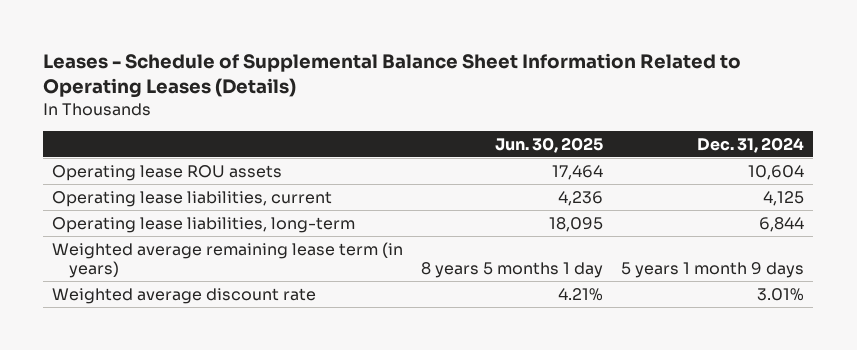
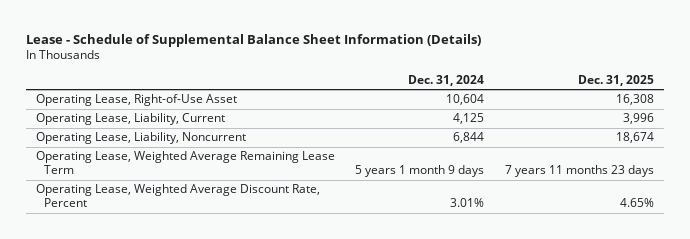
- Leases - Schedule of Supplemental Balance Sheet Information Related to Operating Leases (Details)
+ Lease - Schedule of Supplemental Balance Sheet Information (Details)
- | Jun. 30, 2025 | Dec. 31, 2024
+ | Dec. 31, 2024 | Dec. 31, 2025
- Operating lease ROU assets | 17,464 | 10,604
- Operating lease liabilities, current | 4,236 | 4,125
- Operating lease liabilities, long-term | 18,095 | 6,844
- Weighted average remaining lease term (in years) | 8 years 5 months 1 day | 5 years 1 month 9 days
- Weighted average discount rate | 4.21% | 3.01%
+ Operating Lease, Right-of-Use Asset | 10,604 | 16,308
+ Operating Lease, Liability, Current | 4,125 | 3,996
+ Operating Lease, Liability, Noncurrent | 6,844 | 18,674
+ Operating Lease, Weighted Average Remaining Lease Term | 5 years 1 month 9 days | 7 years 11 months 23 days
+ Operating Lease, Weighted Average Discount Rate, Percent | 3.01% | 4.65%

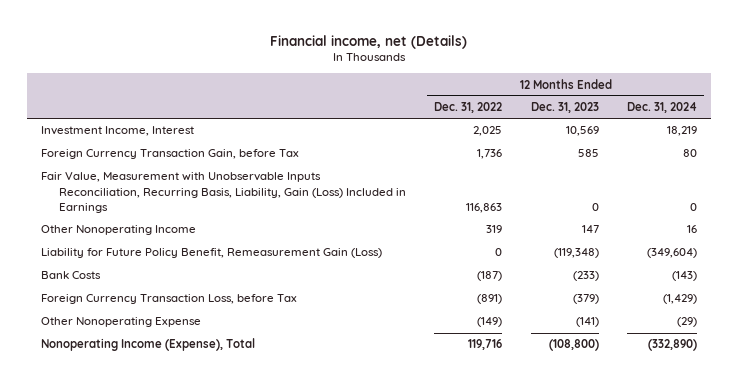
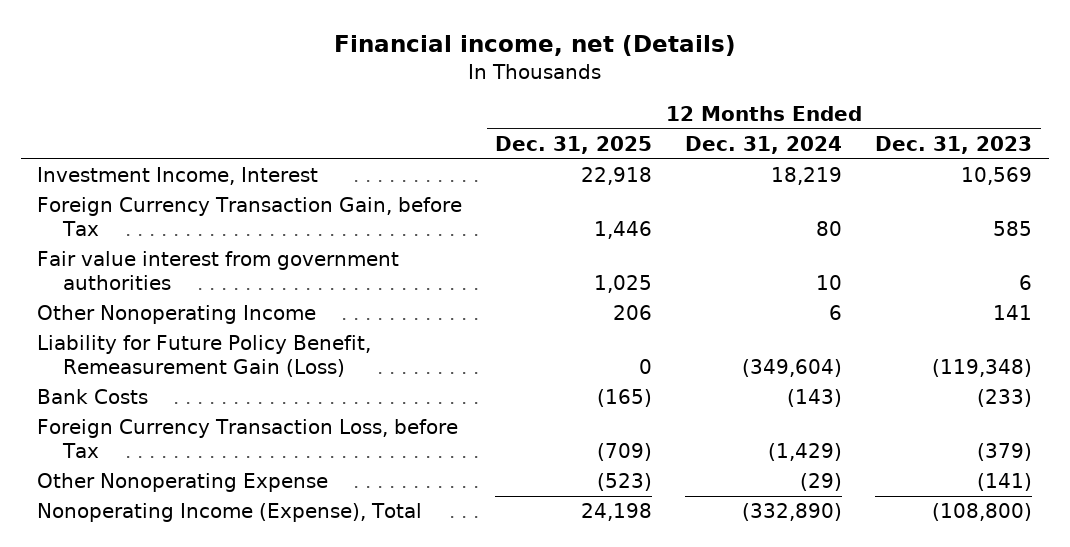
- | 12 Months Ended Dec. 31, 2022 | 12 Months Ended Dec. 31, 2023 | 12 Months Ended Dec. 31, 2024
+ | 12 Months Ended Dec. 31, 2025 | 12 Months Ended Dec. 31, 2024 | 12 Months Ended Dec. 31, 2023
- Fair Value, Measurement with Unobservable Inputs Reconciliation, Recurring Basis, Liability, Gain (Loss) Included in Earnings | 116,863 | 0 | 0
- Other Nonoperating Income | 319 | 147 | 16
+ Fair value interest from government authorities | 1,025 | 10 | 6
+ Other Nonoperating Income | 206 | 6 | 141

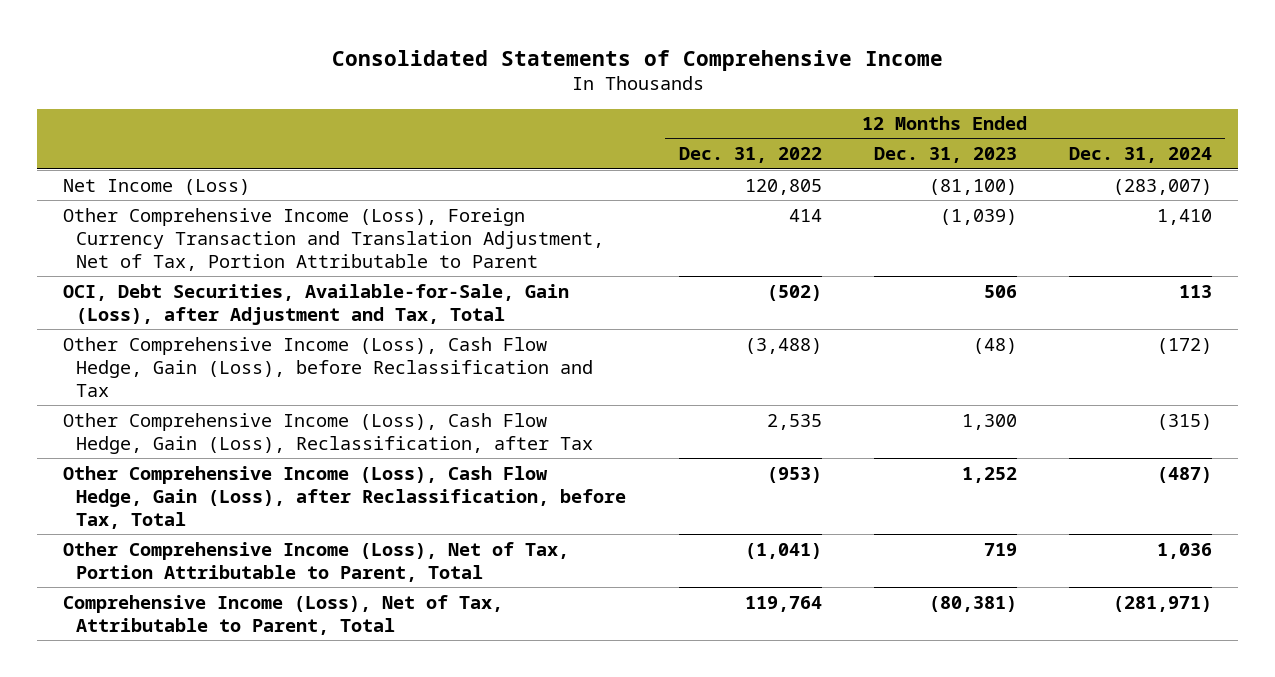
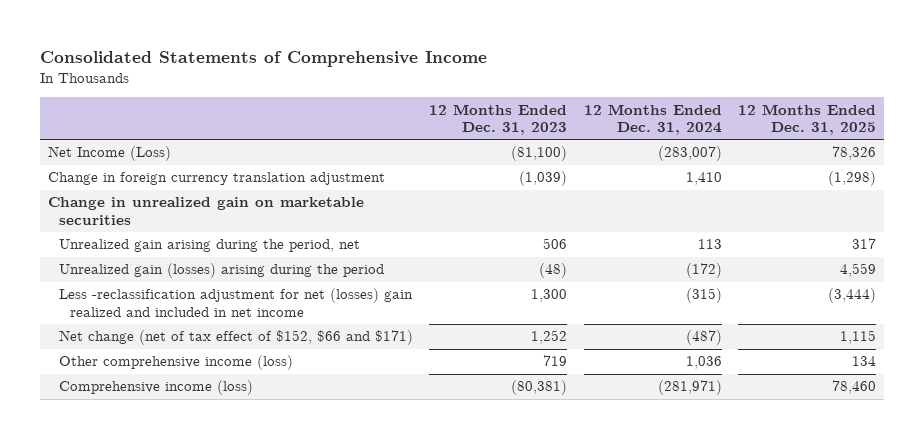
- | 12 Months Ended Dec. 31, 2022 | 12 Months Ended Dec. 31, 2023 | 12 Months Ended Dec. 31, 2024
+ | 12 Months Ended Dec. 31, 2023 | 12 Months Ended Dec. 31, 2024 | 12 Months Ended Dec. 31, 2025
- Other Comprehensive Income (Loss), Foreign Currency Transaction and Translation Adjustment, Net of Tax, Portion Attributable to Parent | 414 | (1,039) | 1,410
- OCI, Debt Securities, Available-for-Sale, Gain (Loss), after Adjustment and Tax, Total | (502) | 506 | 113
- Other Comprehensive Income (Loss), Cash Flow Hedge, Gain (Loss), before Reclassification and Tax | (3,488) | (48) | (172)
- Other Comprehensive Income (Loss), Cash Flow Hedge, Gain (Loss), Reclassification, after Tax | 2,535 | 1,300 | (315)
- Other Comprehensive Income (Loss), Cash Flow Hedge, Gain (Loss), after Reclassification, before Tax, Total | (953) | 1,252 | (487)
- Other Comprehensive Income (Loss), Net of Tax, Portion Attributable to Parent, Total | (1,041) | 719 | 1,036
- Comprehensive Income (Loss), Net of Tax, Attributable to Parent, Total | 119,764 | (80,381) | (281,971)
+ Change in foreign currency translation adjustment | (1,039) | 1,410 | (1,298)
+ Change in unrealized gain on marketable securities
+ Unrealized gain arising during the period, net | 506 | 113 | 317
+ Unrealized gain (losses) arising during the period | (48) | (172) | 4,559
+ Less -reclassification adjustment for net (losses) gain realized and included in net income | 1,300 | (315) | (3,444)
+ Net change (net of tax effect of $152, $66 and $171) | 1,252 | (487) | 1,115
+ Other comprehensive income (loss) | 719 | 1,036 | 134
+ Comprehensive income (loss) | (80,381) | (281,971) | 78,460

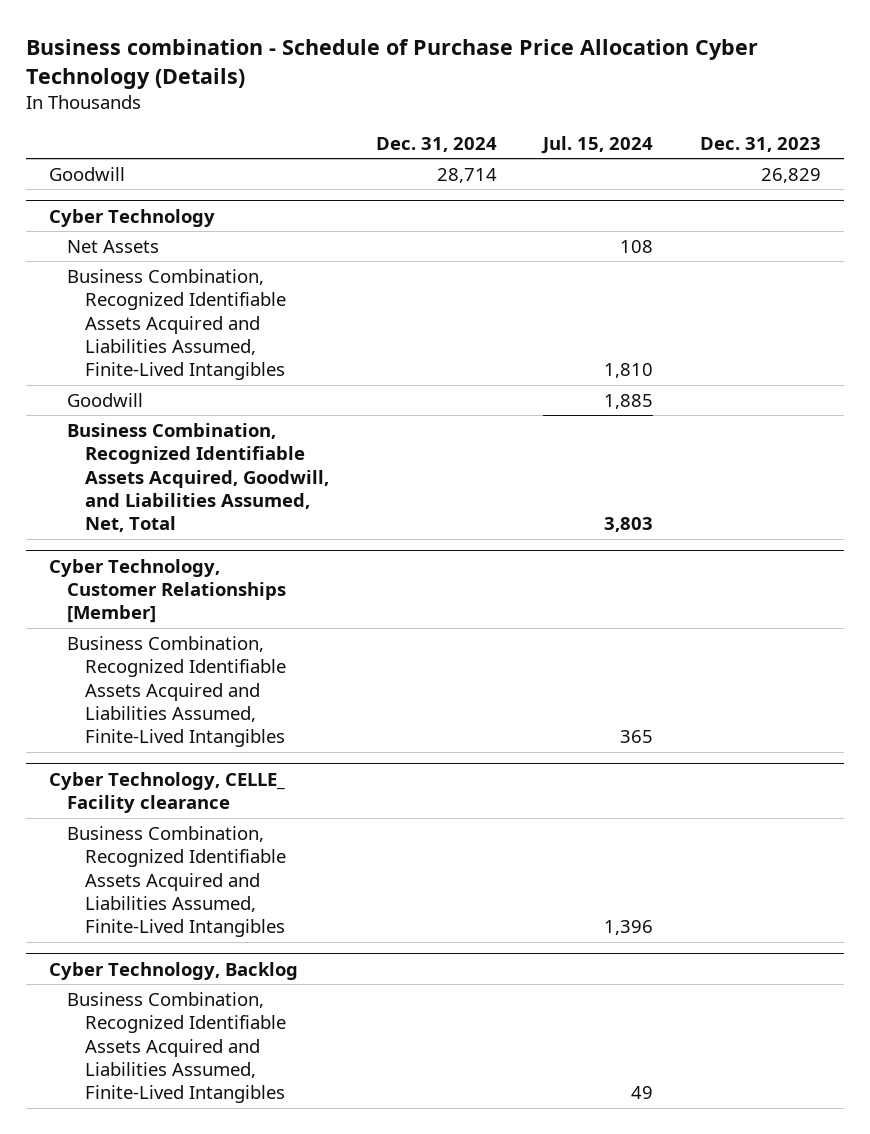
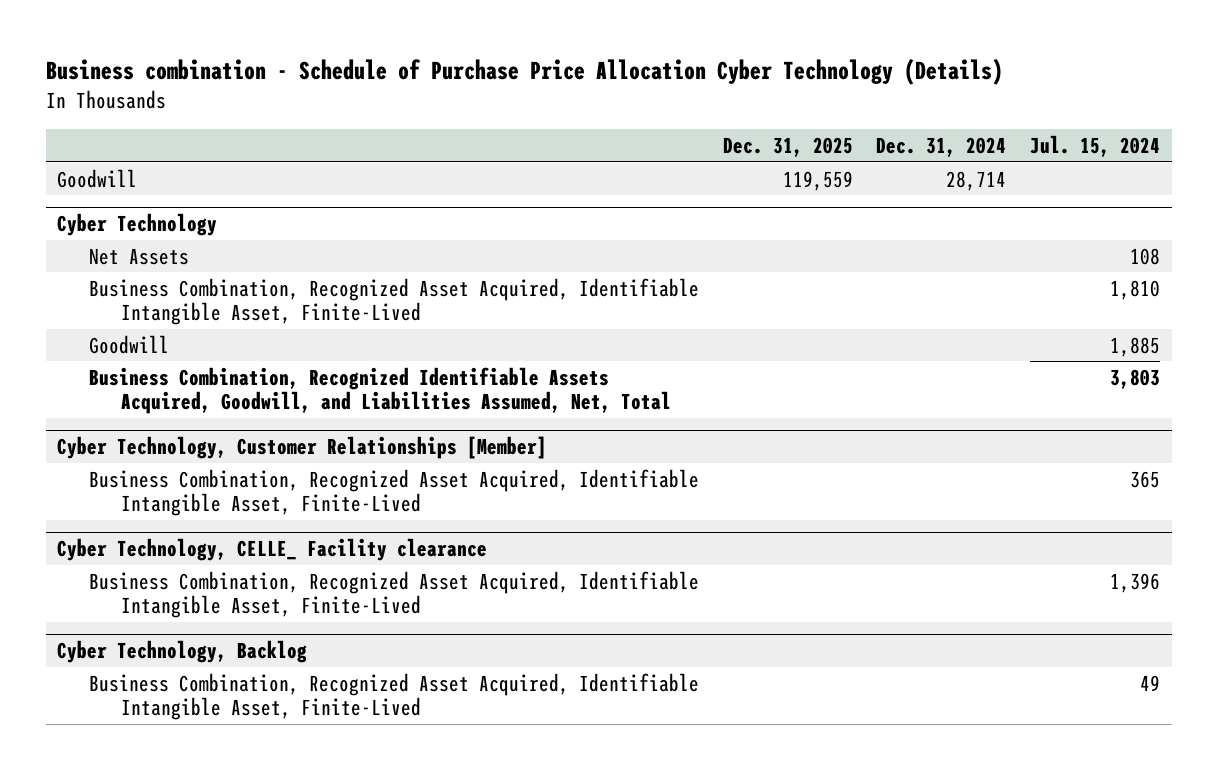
- | Dec. 31, 2024 | Jul. 15, 2024 | Dec. 31, 2023
+ | Dec. 31, 2025 | Dec. 31, 2024 | Jul. 15, 2024
@ Cyber Technology
- Business Combination, Recognized Identifiable Assets Acquired and Liabilities Assumed, Finite-Lived Intangibles | | 1,810 |
+ Business Combination, Recognized Asset Acquired, Identifiable Intangible Asset, Finite-Lived | | | 1,810
@ Cyber Technology, Customer Relationships [Member]
- Business Combination, Recognized Identifiable Assets Acquired and Liabilities Assumed, Finite-Lived Intangibles | | 365 |
+ Business Combination, Recognized Asset Acquired, Identifiable Intangible Asset, Finite-Lived | | | 365
@ Cyber Technology, CELLE_ Facility clearance
- Business Combination, Recognized Identifiable Assets Acquired and Liabilities Assumed, Finite-Lived Intangibles | | 1,396 |
+ Business Combination, Recognized Asset Acquired, Identifiable Intangible Asset, Finite-Lived | | | 1,396
@ Cyber Technology, Backlog
- Business Combination, Recognized Identifiable Assets Acquired and Liabilities Assumed, Finite-Lived Intangibles | | 49 |
+ Business Combination, Recognized Asset Acquired, Identifiable Intangible Asset, Finite-Lived | | | 49

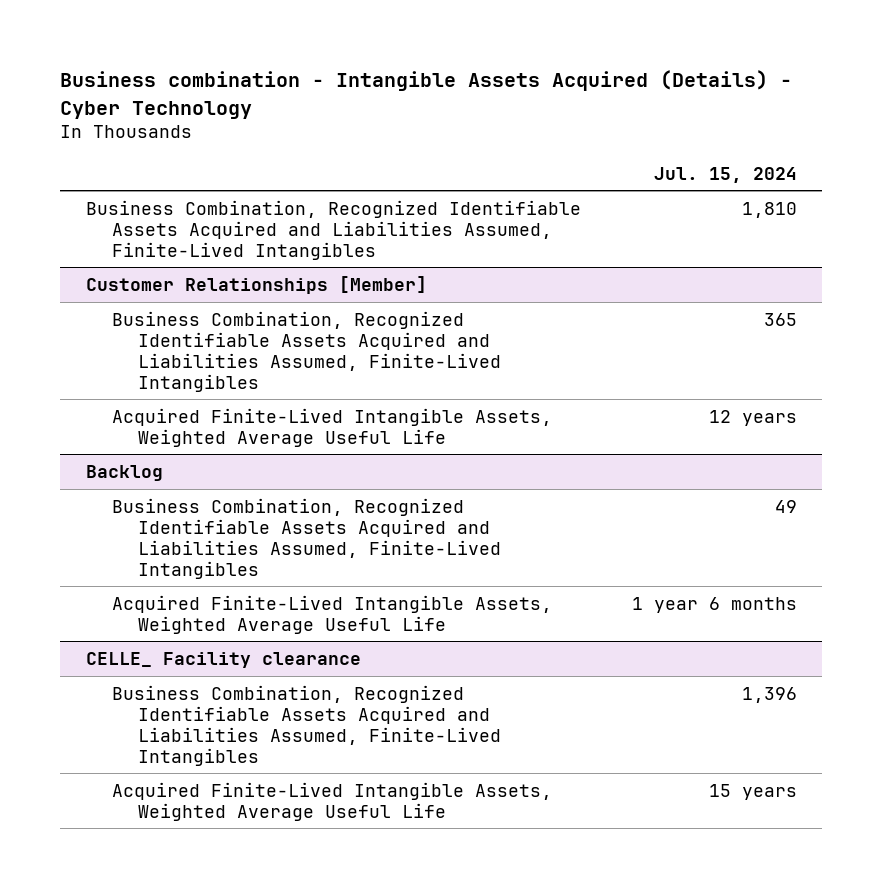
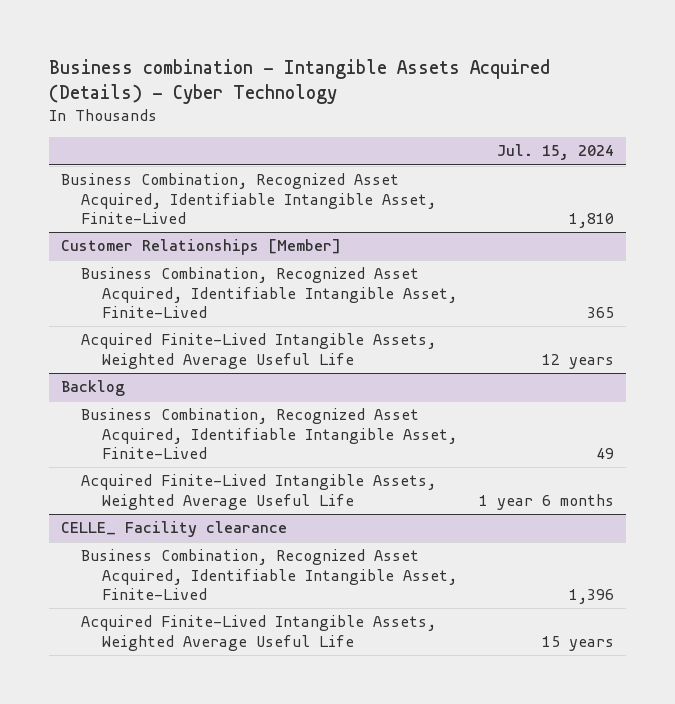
- Business Combination, Recognized Identifiable Assets Acquired and Liabilities Assumed, Finite-Lived Intangibles | 1,810
+ Business Combination, Recognized Asset Acquired, Identifiable Intangible Asset, Finite-Lived | 1,810
@ Customer Relationships [Member]
- Business Combination, Recognized Identifiable Assets Acquired and Liabilities Assumed, Finite-Lived Intangibles | 365
+ Business Combination, Recognized Asset Acquired, Identifiable Intangible Asset, Finite-Lived | 365
@ Backlog
- Business Combination, Recognized Identifiable Assets Acquired and Liabilities Assumed, Finite-Lived Intangibles | 49
+ Business Combination, Recognized Asset Acquired, Identifiable Intangible Asset, Finite-Lived | 49
@ CELLE_ Facility clearance
- Business Combination, Recognized Identifiable Assets Acquired and Liabilities Assumed, Finite-Lived Intangibles | 1,396
+ Business Combination, Recognized Asset Acquired, Identifiable Intangible Asset, Finite-Lived | 1,396

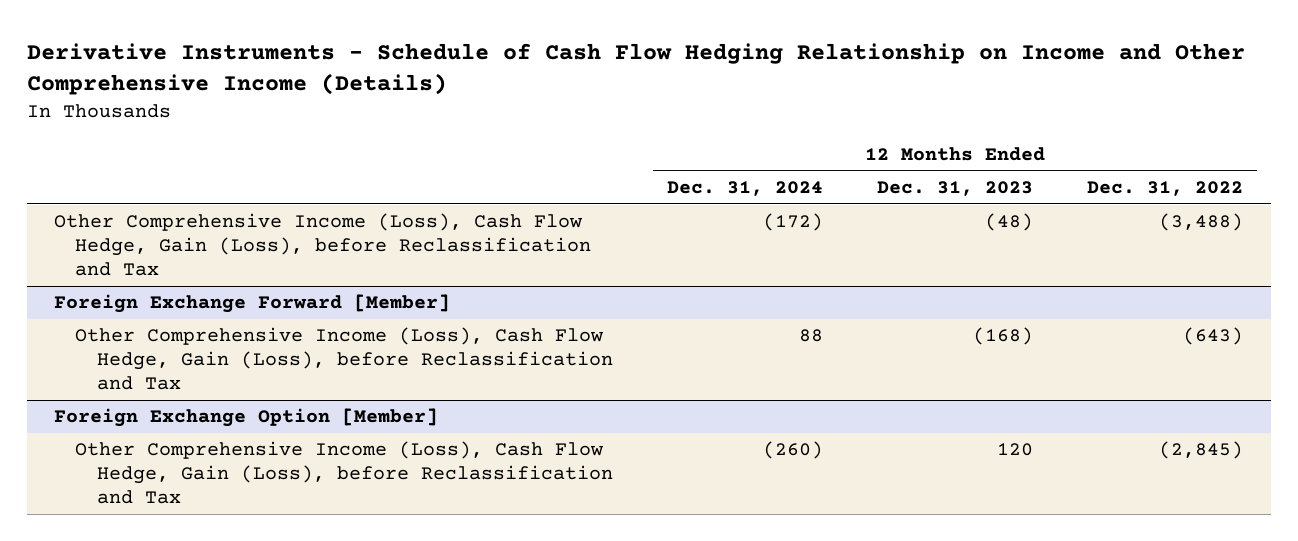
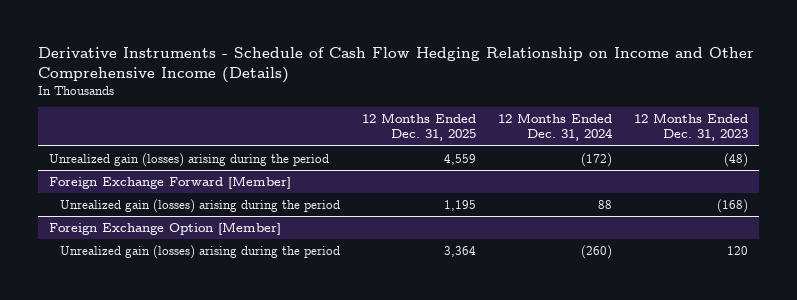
- | 12 Months Ended Dec. 31, 2024 | 12 Months Ended Dec. 31, 2023 | 12 Months Ended Dec. 31, 2022
+ | 12 Months Ended Dec. 31, 2025 | 12 Months Ended Dec. 31, 2024 | 12 Months Ended Dec. 31, 2023
- Other Comprehensive Income (Loss), Cash Flow Hedge, Gain (Loss), before Reclassification and Tax | (172) | (48) | (3,488)
+ Unrealized gain (losses) arising during the period | 4,559 | (172) | (48)
@ Foreign Exchange Forward [Member]
- Other Comprehensive Income (Loss), Cash Flow Hedge, Gain (Loss), before Reclassification and Tax | 88 | (168) | (643)
+ Unrealized gain (losses) arising during the period | 1,195 | 88 | (168)
@ Foreign Exchange Option [Member]
- Other Comprehensive Income (Loss), Cash Flow Hedge, Gain (Loss), before Reclassification and Tax | (260) | 120 | (2,845)
+ Unrealized gain (losses) arising during the period | 3,364 | (260) | 120

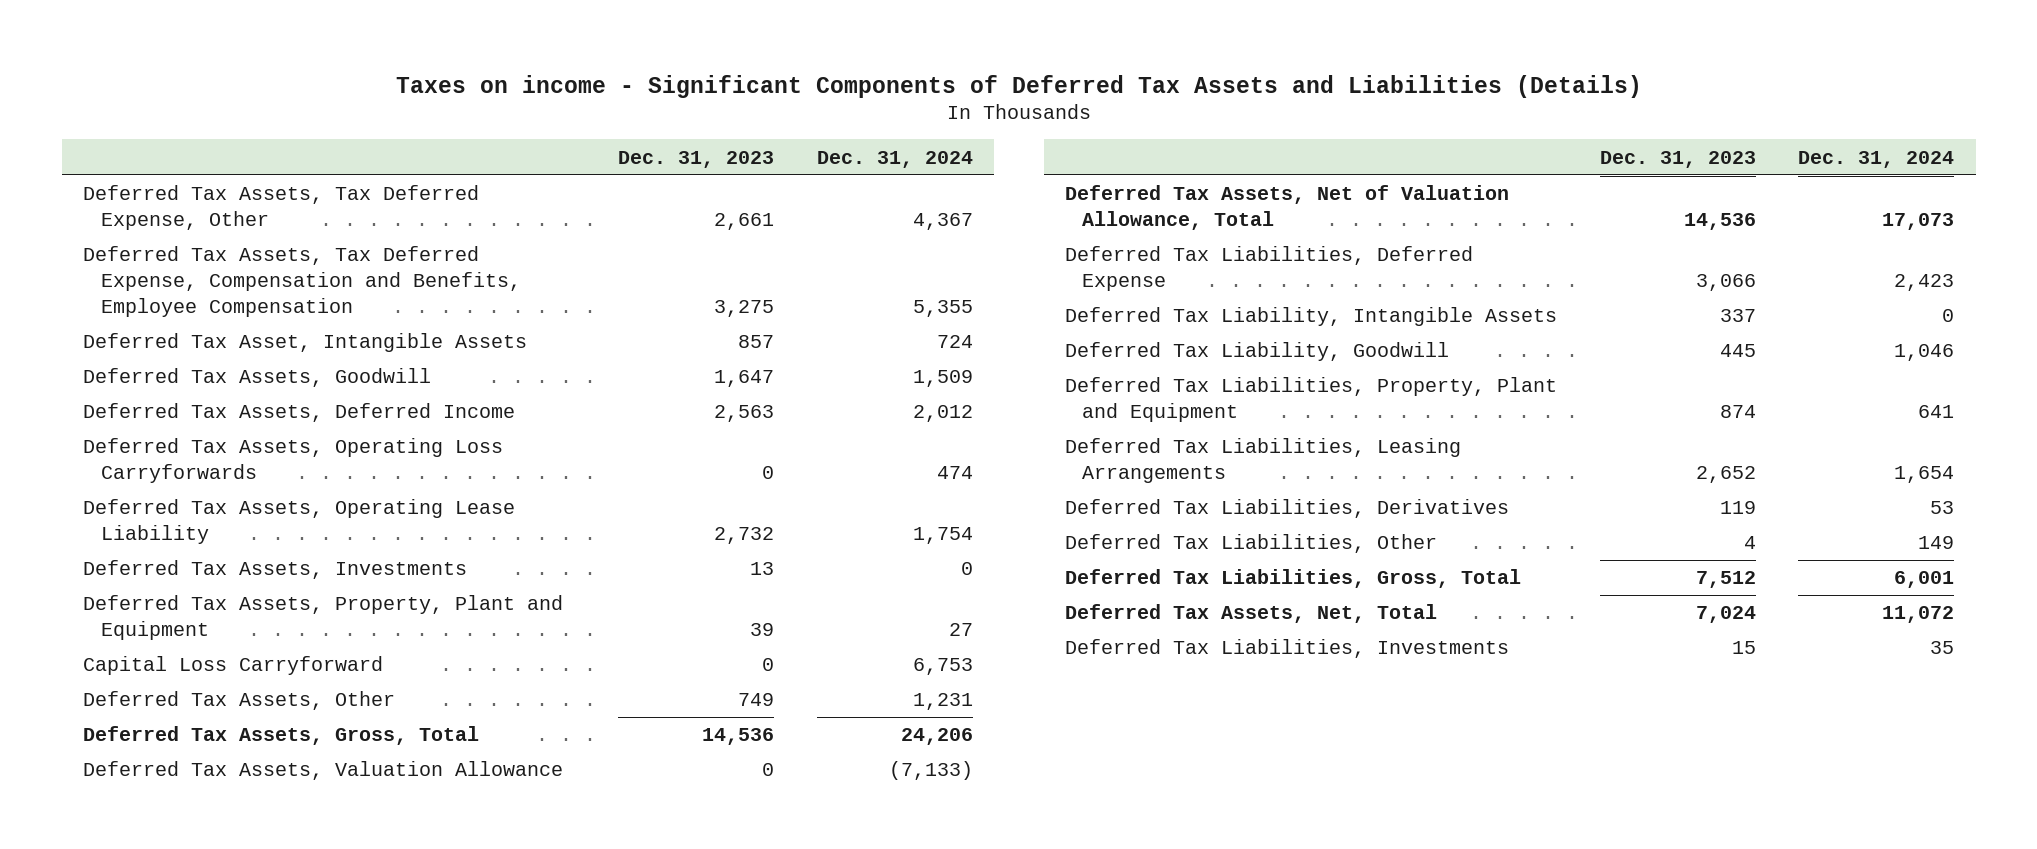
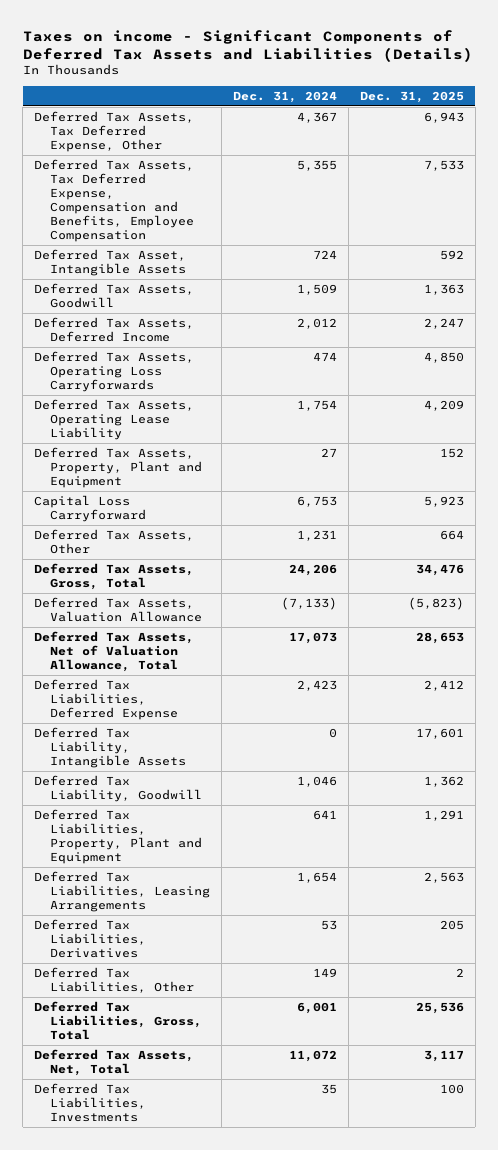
- | Dec. 31, 2023 | Dec. 31, 2024
+ | Dec. 31, 2024 | Dec. 31, 2025
- Deferred Tax Assets, Investments | 13 | 0

